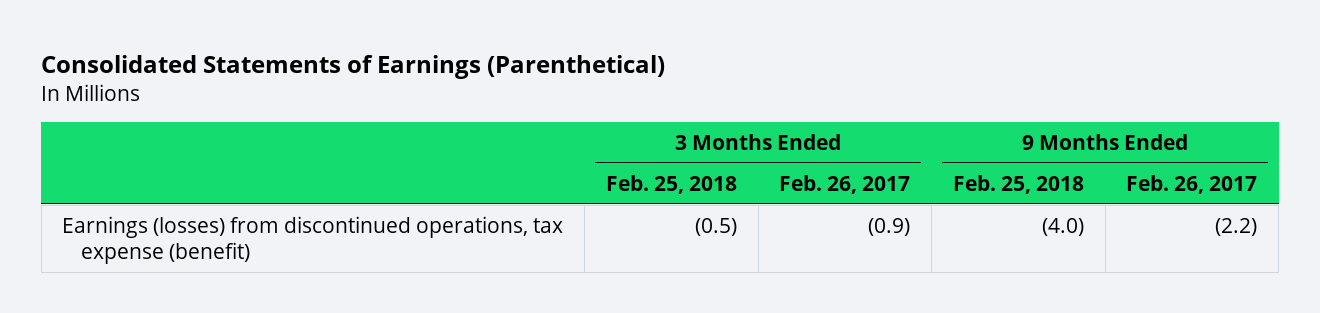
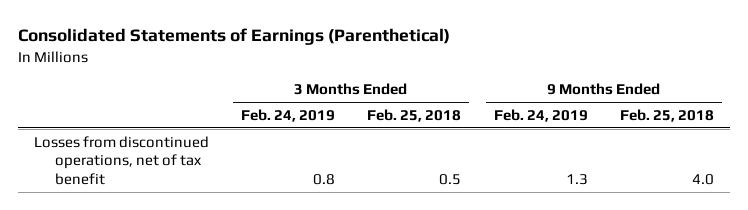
- | 3 Months Ended Feb. 25, 2018 | 3 Months Ended Feb. 26, 2017 | 9 Months Ended Feb. 25, 2018 | 9 Months Ended Feb. 26, 2017
+ | 3 Months Ended Feb. 24, 2019 | 3 Months Ended Feb. 25, 2018 | 9 Months Ended Feb. 24, 2019 | 9 Months Ended Feb. 25, 2018
- Earnings (losses) from discontinued operations, tax expense (benefit) | (0.5) | (0.9) | (4.0) | (2.2)
+ Losses from discontinued operations, net of tax benefit | 0.8 | 0.5 | 1.3 | 4.0

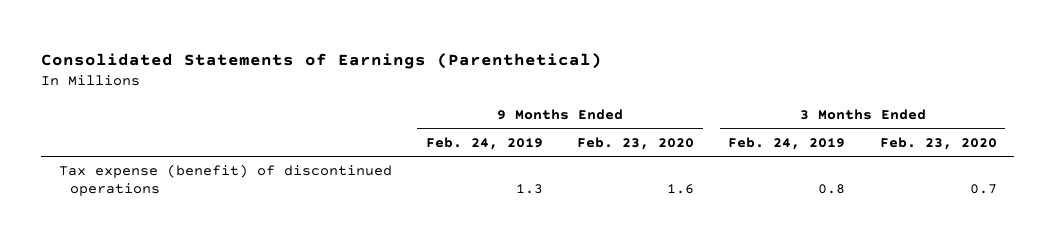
- | 3 Months Ended Feb. 24, 2019 | 3 Months Ended Feb. 25, 2018 | 9 Months Ended Feb. 24, 2019 | 9 Months Ended Feb. 25, 2018
+ | 9 Months Ended Feb. 24, 2019 | 9 Months Ended Feb. 23, 2020 | 3 Months Ended Feb. 24, 2019 | 3 Months Ended Feb. 23, 2020
- Losses from discontinued operations, net of tax benefit | 0.8 | 0.5 | 1.3 | 4.0
+ Tax expense (benefit) of discontinued operations | 1.3 | 1.6 | 0.8 | 0.7

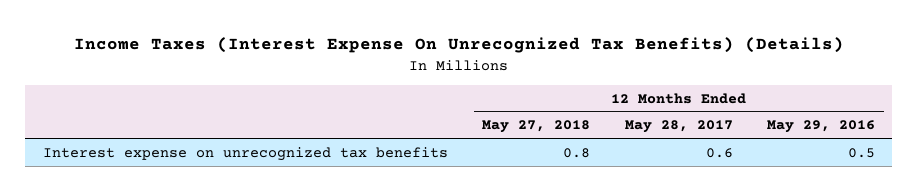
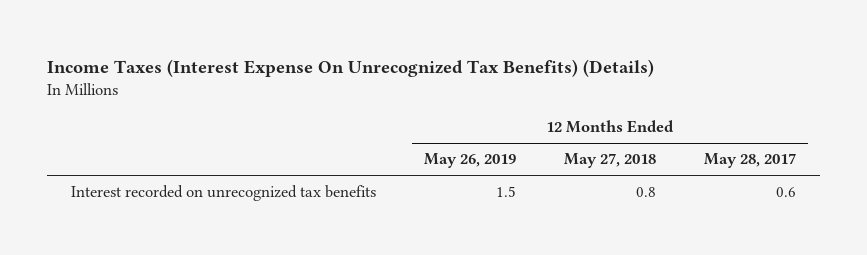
- | 12 Months Ended May 27, 2018 | 12 Months Ended May 28, 2017 | 12 Months Ended May 29, 2016
+ | 12 Months Ended May 26, 2019 | 12 Months Ended May 27, 2018 | 12 Months Ended May 28, 2017
- Interest expense on unrecognized tax benefits | 0.8 | 0.6 | 0.5
+ Interest recorded on unrecognized tax benefits | 1.5 | 0.8 | 0.6

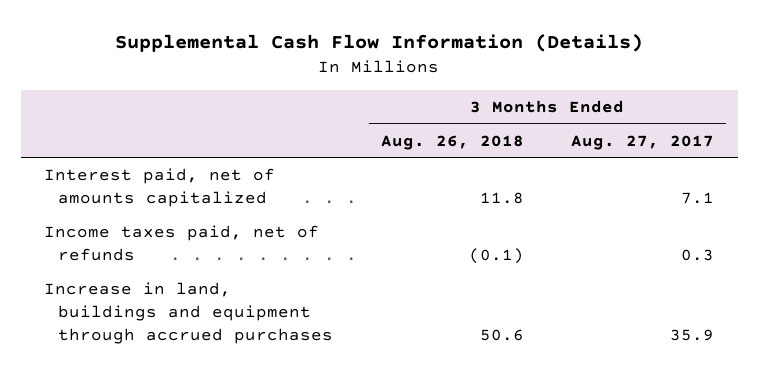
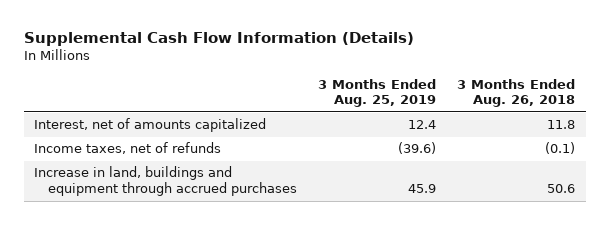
- | 3 Months Ended Aug. 26, 2018 | 3 Months Ended Aug. 27, 2017
+ | 3 Months Ended Aug. 25, 2019 | 3 Months Ended Aug. 26, 2018
- Interest paid, net of amounts capitalized | 11.8 | 7.1
- Income taxes paid, net of refunds | (0.1) | 0.3
+ Interest, net of amounts capitalized | 12.4 | 11.8
+ Income taxes, net of refunds | (39.6) | (0.1)

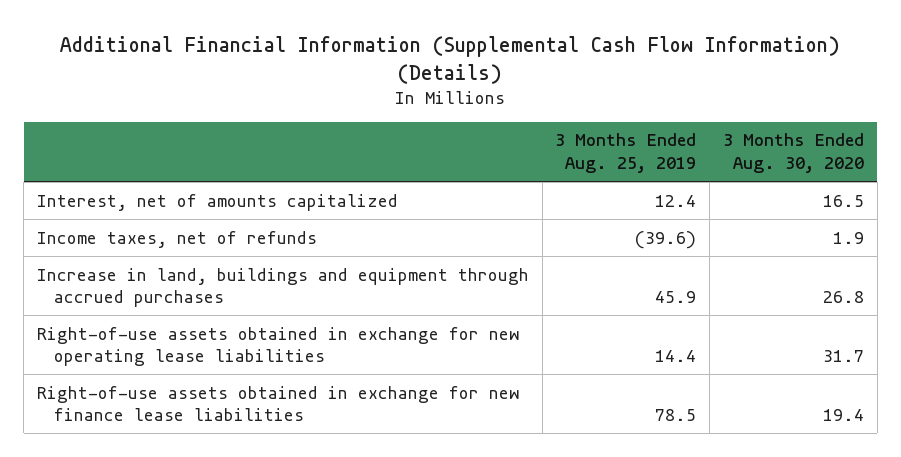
- Supplemental Cash Flow Information (Details)
+ Additional Financial Information (Supplemental Cash Flow Information) (Details)
- | 3 Months Ended Aug. 25, 2019 | 3 Months Ended Aug. 26, 2018
+ | 3 Months Ended Aug. 25, 2019 | 3 Months Ended Aug. 30, 2020
+ Right-of-use assets obtained in exchange for new operating lease liabilities | 14.4 | 31.7
+ Right-of-use assets obtained in exchange for new finance lease liabilities | 78.5 | 19.4

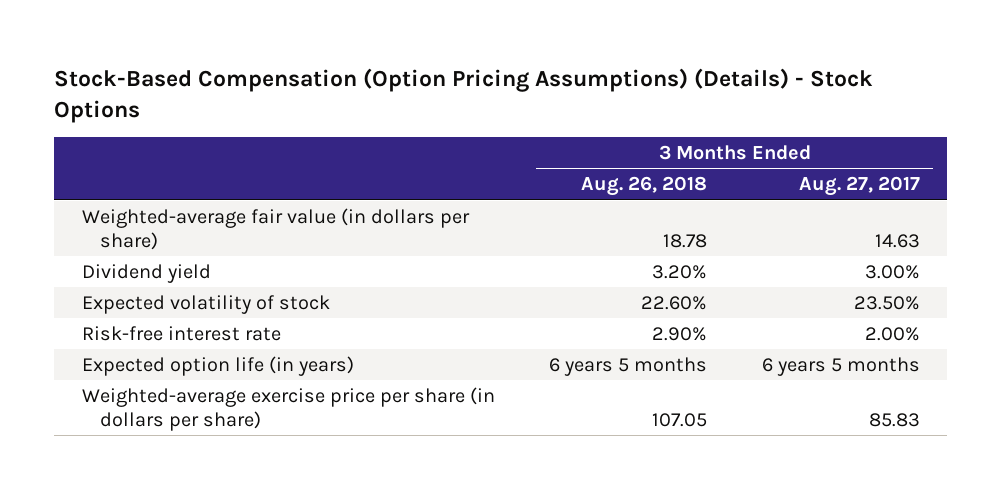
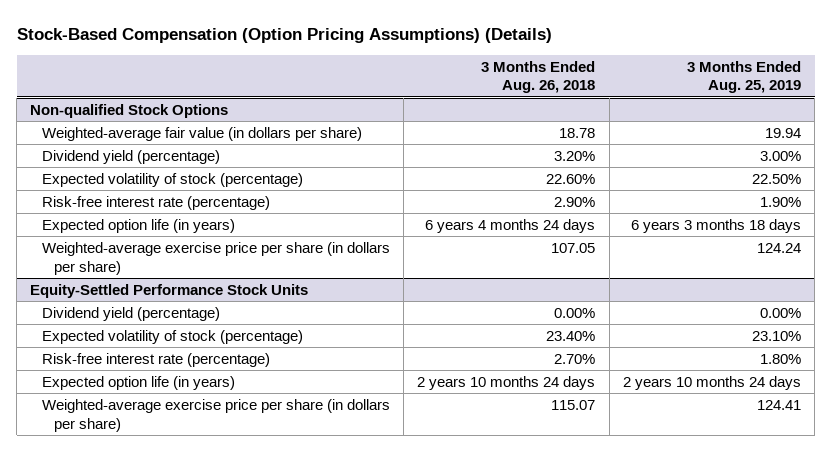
- Stock-Based Compensation (Option Pricing Assumptions) (Details) - Stock Options
+ Stock-Based Compensation (Option Pricing Assumptions) (Details)
- | 3 Months Ended Aug. 26, 2018 | 3 Months Ended Aug. 27, 2017
+ | 3 Months Ended Aug. 26, 2018 | 3 Months Ended Aug. 25, 2019
+ Non-qualified Stock Options
- Dividend yield | 3.20% | 3.00%
- Expected volatility of stock | 22.60% | 23.50%
- Risk-free interest rate | 2.90% | 2.00%
- Expected option life (in years) | 6 years 5 months | 6 years 5 months
+ Dividend yield (percentage) | 3.20% | 3.00%
+ Expected volatility of stock (percentage) | 22.60% | 22.50%
+ Risk-free interest rate (percentage) | 2.90% | 1.90%
+ Expected option life (in years) | 6 years 4 months 24 days | 6 years 3 months 18 days
+ Equity-Settled Performance Stock Units
+ Dividend yield (percentage) | 0.00% | 0.00%
+ Expected volatility of stock (percentage) | 23.40% | 23.10%
+ Risk-free interest rate (percentage) | 2.70% | 1.80%
+ Expected option life (in years) | 2 years 10 months 24 days | 2 years 10 months 24 days
+ Weighted-average exercise price per share (in dollars per share) | 115.07 | 124.41

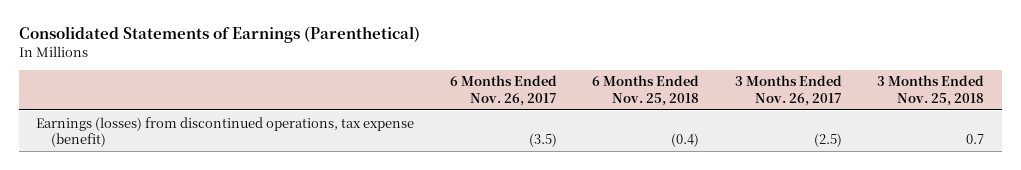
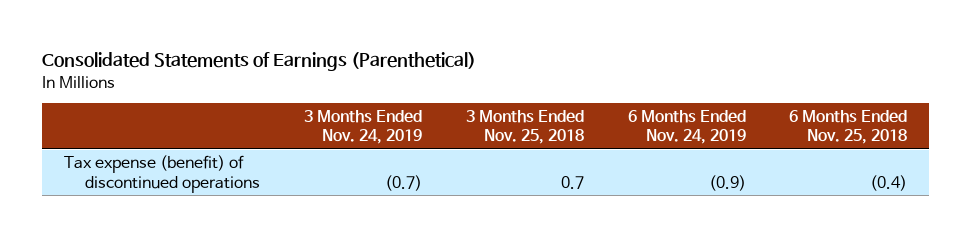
- | 6 Months Ended Nov. 26, 2017 | 6 Months Ended Nov. 25, 2018 | 3 Months Ended Nov. 26, 2017 | 3 Months Ended Nov. 25, 2018
+ | 3 Months Ended Nov. 24, 2019 | 3 Months Ended Nov. 25, 2018 | 6 Months Ended Nov. 24, 2019 | 6 Months Ended Nov. 25, 2018
- Earnings (losses) from discontinued operations, tax expense (benefit) | (3.5) | (0.4) | (2.5) | 0.7
+ Tax expense (benefit) of discontinued operations | (0.7) | 0.7 | (0.9) | (0.4)

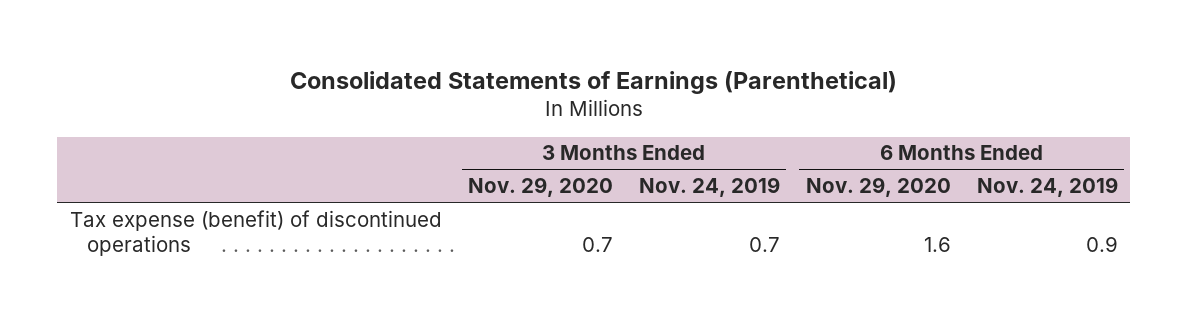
- | 3 Months Ended Nov. 24, 2019 | 3 Months Ended Nov. 25, 2018 | 6 Months Ended Nov. 24, 2019 | 6 Months Ended Nov. 25, 2018
+ | 3 Months Ended Nov. 29, 2020 | 3 Months Ended Nov. 24, 2019 | 6 Months Ended Nov. 29, 2020 | 6 Months Ended Nov. 24, 2019
- Tax expense (benefit) of discontinued operations | (0.7) | 0.7 | (0.9) | (0.4)
+ Tax expense (benefit) of discontinued operations | 0.7 | 0.7 | 1.6 | 0.9

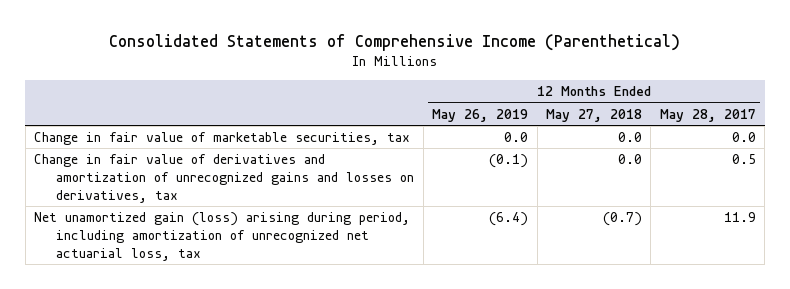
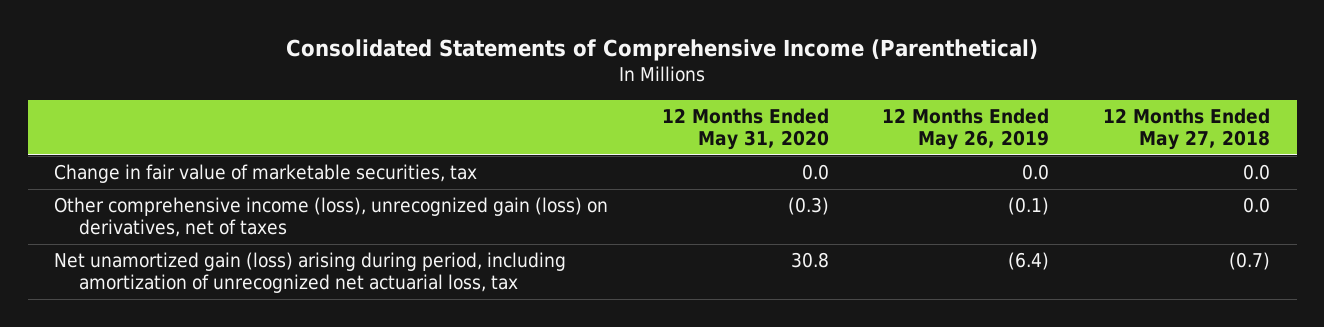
- | 12 Months Ended May 26, 2019 | 12 Months Ended May 27, 2018 | 12 Months Ended May 28, 2017
+ | 12 Months Ended May 31, 2020 | 12 Months Ended May 26, 2019 | 12 Months Ended May 27, 2018
- Change in fair value of derivatives and amortization of unrecognized gains and losses on derivatives, tax | (0.1) | 0.0 | 0.5
+ Other comprehensive income (loss), unrecognized gain (loss) on derivatives, net of taxes | (0.3) | (0.1) | 0.0

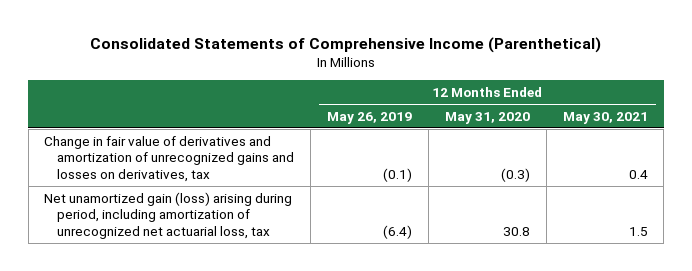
- | 12 Months Ended May 31, 2020 | 12 Months Ended May 26, 2019 | 12 Months Ended May 27, 2018
+ | 12 Months Ended May 26, 2019 | 12 Months Ended May 31, 2020 | 12 Months Ended May 30, 2021
- Change in fair value of marketable securities, tax | 0.0 | 0.0 | 0.0
- Other comprehensive income (loss), unrecognized gain (loss) on derivatives, net of taxes | (0.3) | (0.1) | 0.0
+ Change in fair value of derivatives and amortization of unrecognized gains and losses on derivatives, tax | (0.1) | (0.3) | 0.4

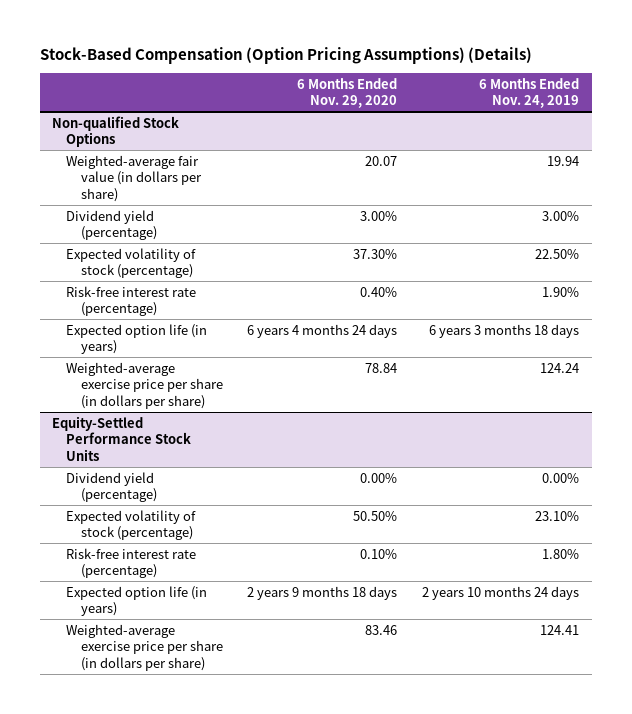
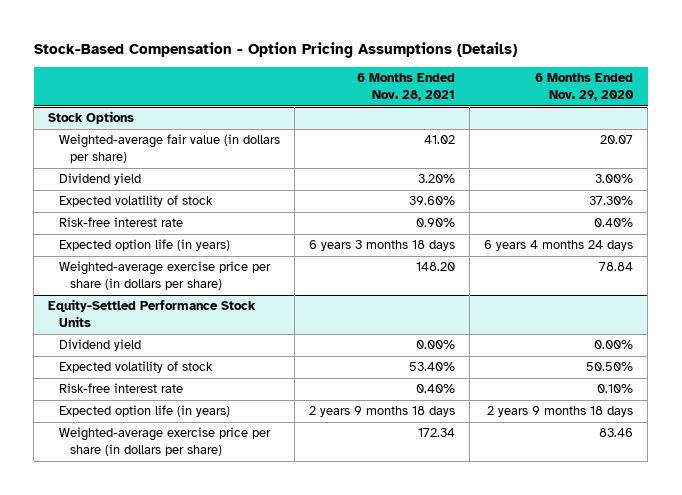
- Stock-Based Compensation (Option Pricing Assumptions) (Details)
+ Stock-Based Compensation - Option Pricing Assumptions (Details)
- | 6 Months Ended Nov. 29, 2020 | 6 Months Ended Nov. 24, 2019
+ | 6 Months Ended Nov. 28, 2021 | 6 Months Ended Nov. 29, 2020
- Non-qualified Stock Options
+ Stock Options
- Dividend yield (percentage) | 3.00% | 3.00%
- Expected volatility of stock (percentage) | 37.30% | 22.50%
- Risk-free interest rate (percentage) | 0.40% | 1.90%
+ Dividend yield | 3.20% | 3.00%
+ Expected volatility of stock | 39.60% | 37.30%
+ Risk-free interest rate | 0.90% | 0.40%
@ Equity-Settled Performance Stock Units
- Dividend yield (percentage) | 0.00% | 0.00%
- Expected volatility of stock (percentage) | 50.50% | 23.10%
- Risk-free interest rate (percentage) | 0.10% | 1.80%
+ Dividend yield | 0.00% | 0.00%
+ Expected volatility of stock | 53.40% | 50.50%
+ Risk-free interest rate | 0.40% | 0.10%

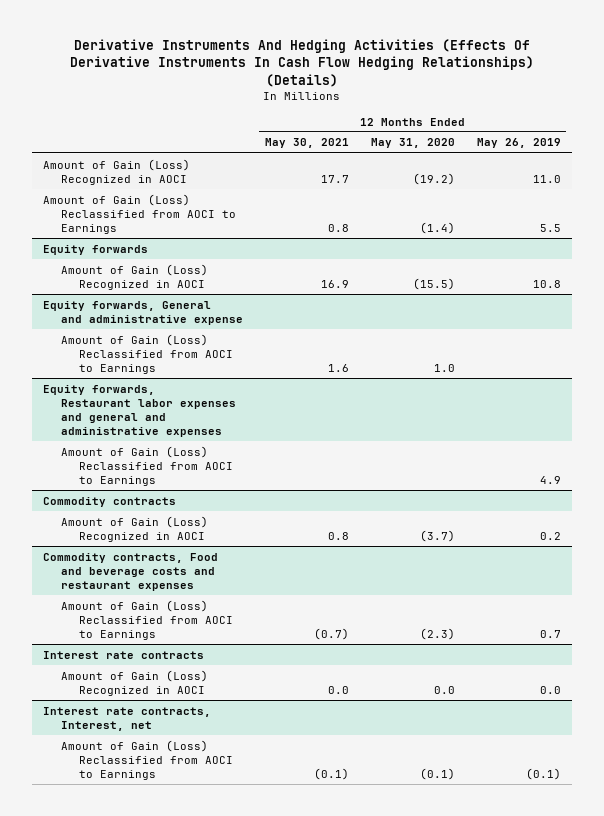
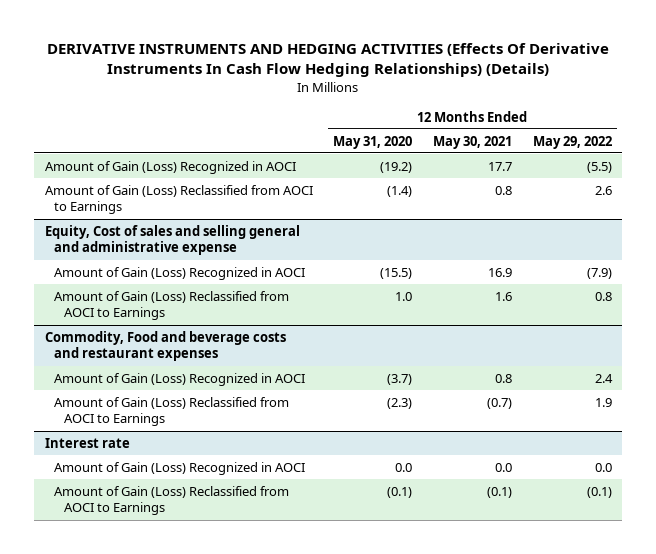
- Derivative Instruments And Hedging Activities (Effects Of Derivative Instruments In Cash Flow Hedging Relationships) (Details)
+ DERIVATIVE INSTRUMENTS AND HEDGING ACTIVITIES (Effects Of Derivative Instruments In Cash Flow Hedging Relationships) (Details)
- | 12 Months Ended May 30, 2021 | 12 Months Ended May 31, 2020 | 12 Months Ended May 26, 2019
+ | 12 Months Ended May 31, 2020 | 12 Months Ended May 30, 2021 | 12 Months Ended May 29, 2022
- Equity forwards
+ Equity, Cost of sales and selling general and administrative expense
- Equity forwards, General and administrative expense
- Equity forwards, Restaurant labor expenses and general and administrative expenses
- Amount of Gain (Loss) Reclassified from AOCI to Earnings | | | 4.9
- Commodity contracts
+ Commodity, Food and beverage costs and restaurant expenses
- Commodity contracts, Food and beverage costs and restaurant expenses
- Interest rate contracts
+ Interest rate
- Interest rate contracts, Interest, net

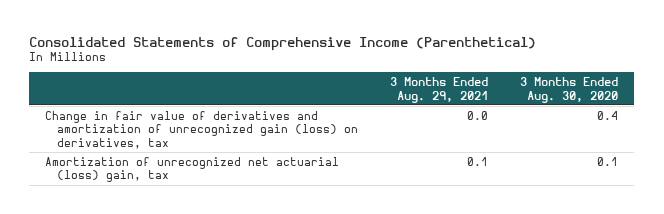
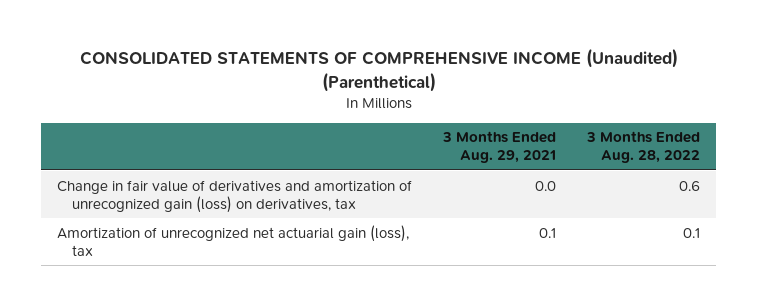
- Consolidated Statements of Comprehensive Income (Parenthetical)
+ CONSOLIDATED STATEMENTS OF COMPREHENSIVE INCOME (Unaudited) (Parenthetical)
- | 3 Months Ended Aug. 29, 2021 | 3 Months Ended Aug. 30, 2020
+ | 3 Months Ended Aug. 29, 2021 | 3 Months Ended Aug. 28, 2022
- Amortization of unrecognized net actuarial (loss) gain, tax | 0.1 | 0.1
+ Amortization of unrecognized net actuarial gain (loss), tax | 0.1 | 0.1

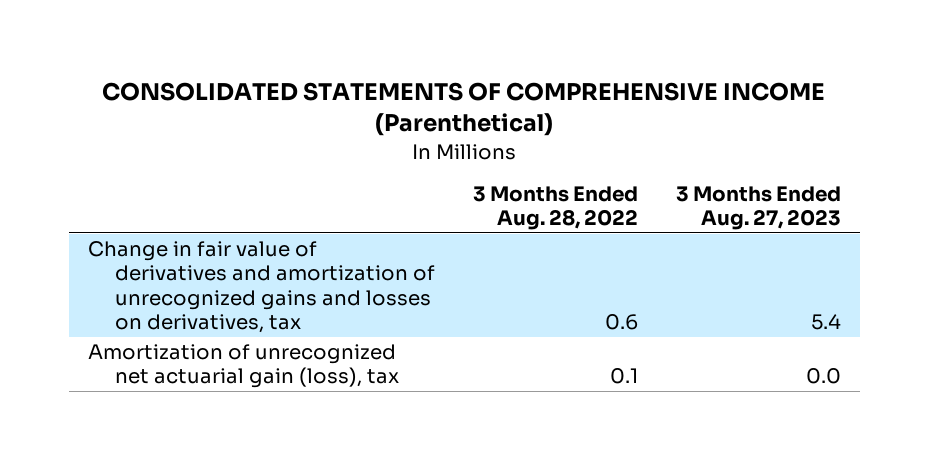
- CONSOLIDATED STATEMENTS OF COMPREHENSIVE INCOME (Unaudited) (Parenthetical)
+ CONSOLIDATED STATEMENTS OF COMPREHENSIVE INCOME (Parenthetical)
- | 3 Months Ended Aug. 29, 2021 | 3 Months Ended Aug. 28, 2022
+ | 3 Months Ended Aug. 28, 2022 | 3 Months Ended Aug. 27, 2023
- Change in fair value of derivatives and amortization of unrecognized gain (loss) on derivatives, tax | 0.0 | 0.6
+ Change in fair value of derivatives and amortization of unrecognized gains and losses on derivatives, tax | 0.6 | 5.4

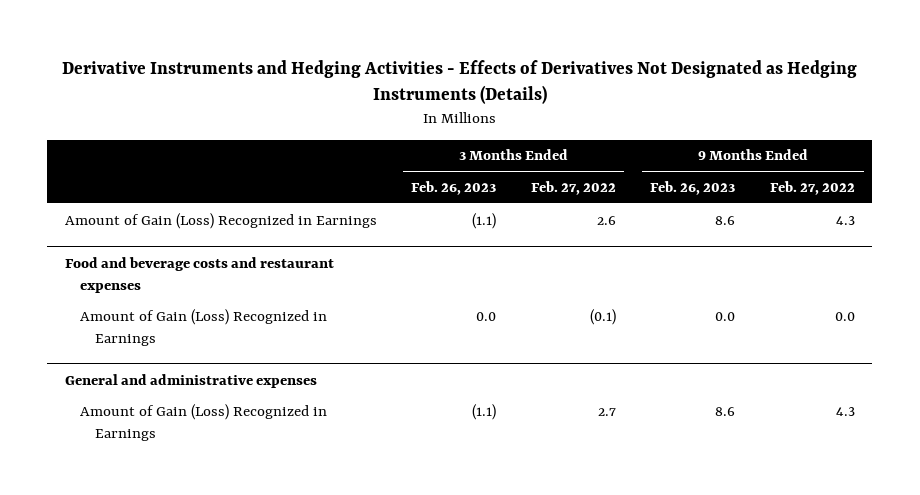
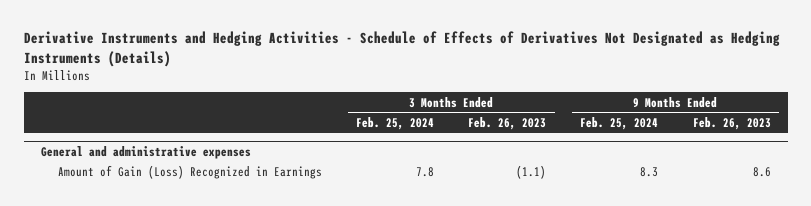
- Derivative Instruments and Hedging Activities - Effects of Derivatives Not Designated as Hedging Instruments (Details)
+ Derivative Instruments and Hedging Activities - Schedule of Effects of Derivatives Not Designated as Hedging Instruments (Details)
- | 3 Months Ended Feb. 26, 2023 | 3 Months Ended Feb. 27, 2022 | 9 Months Ended Feb. 26, 2023 | 9 Months Ended Feb. 27, 2022
+ | 3 Months Ended Feb. 25, 2024 | 3 Months Ended Feb. 26, 2023 | 9 Months Ended Feb. 25, 2024 | 9 Months Ended Feb. 26, 2023
- Amount of Gain (Loss) Recognized in Earnings | (1.1) | 2.6 | 8.6 | 4.3
- Food and beverage costs and restaurant expenses
- Amount of Gain (Loss) Recognized in Earnings | 0.0 | (0.1) | 0.0 | 0.0

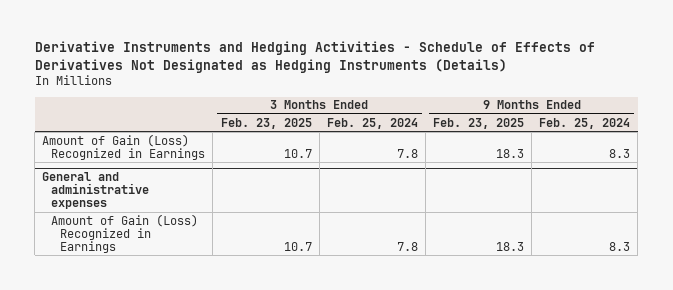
- | 3 Months Ended Feb. 25, 2024 | 3 Months Ended Feb. 26, 2023 | 9 Months Ended Feb. 25, 2024 | 9 Months Ended Feb. 26, 2023
+ | 3 Months Ended Feb. 23, 2025 | 3 Months Ended Feb. 25, 2024 | 9 Months Ended Feb. 23, 2025 | 9 Months Ended Feb. 25, 2024
+ Amount of Gain (Loss) Recognized in Earnings | 10.7 | 7.8 | 18.3 | 8.3

